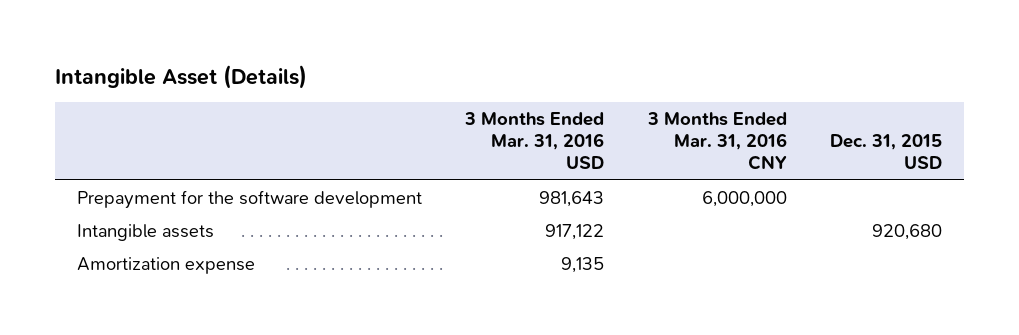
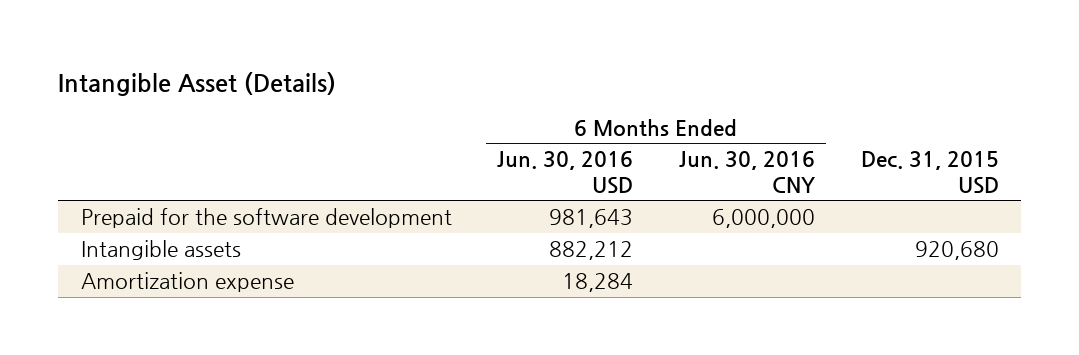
- | 3 Months Ended Mar. 31, 2016 USD | 3 Months Ended Mar. 31, 2016 CNY | Dec. 31, 2015 USD
+ | 6 Months Ended Jun. 30, 2016 USD | 6 Months Ended Jun. 30, 2016 CNY | Dec. 31, 2015 USD
- Prepayment for the software development | 981,643 | 6,000,000 |
+ Prepaid for the software development | 981,643 | 6,000,000 |

